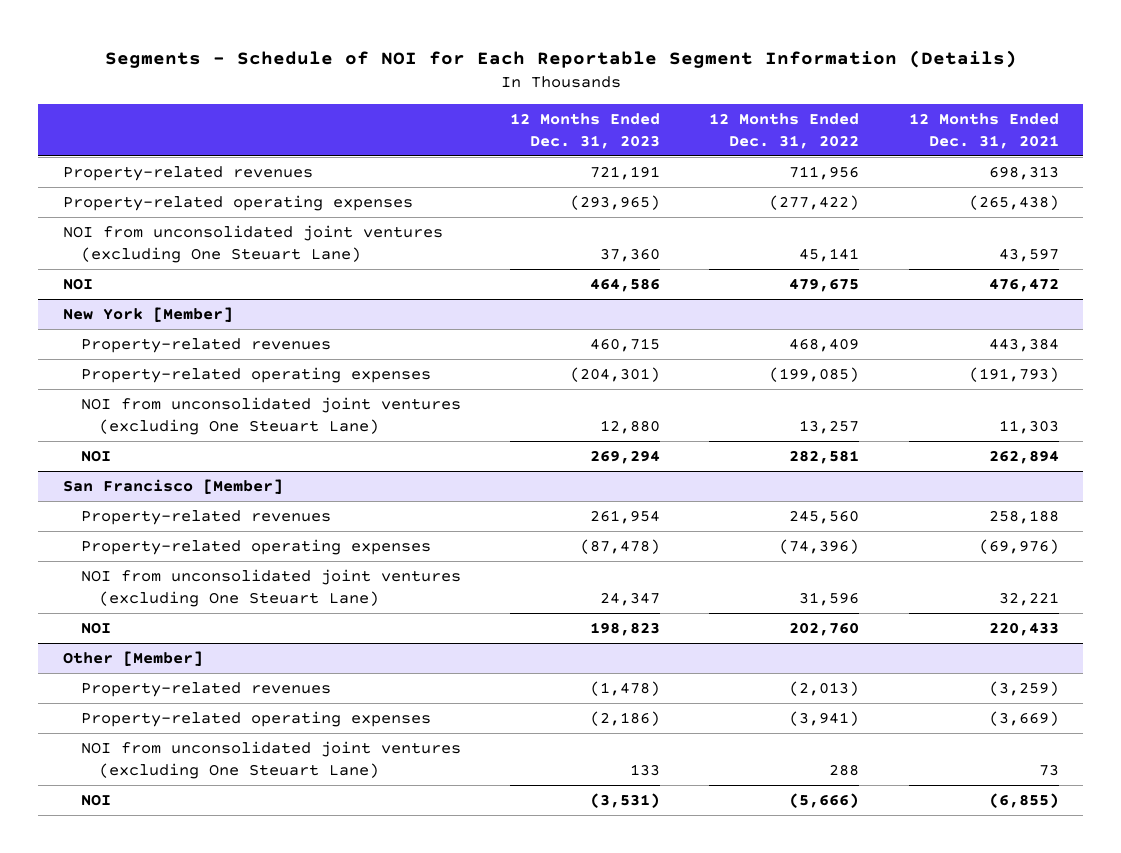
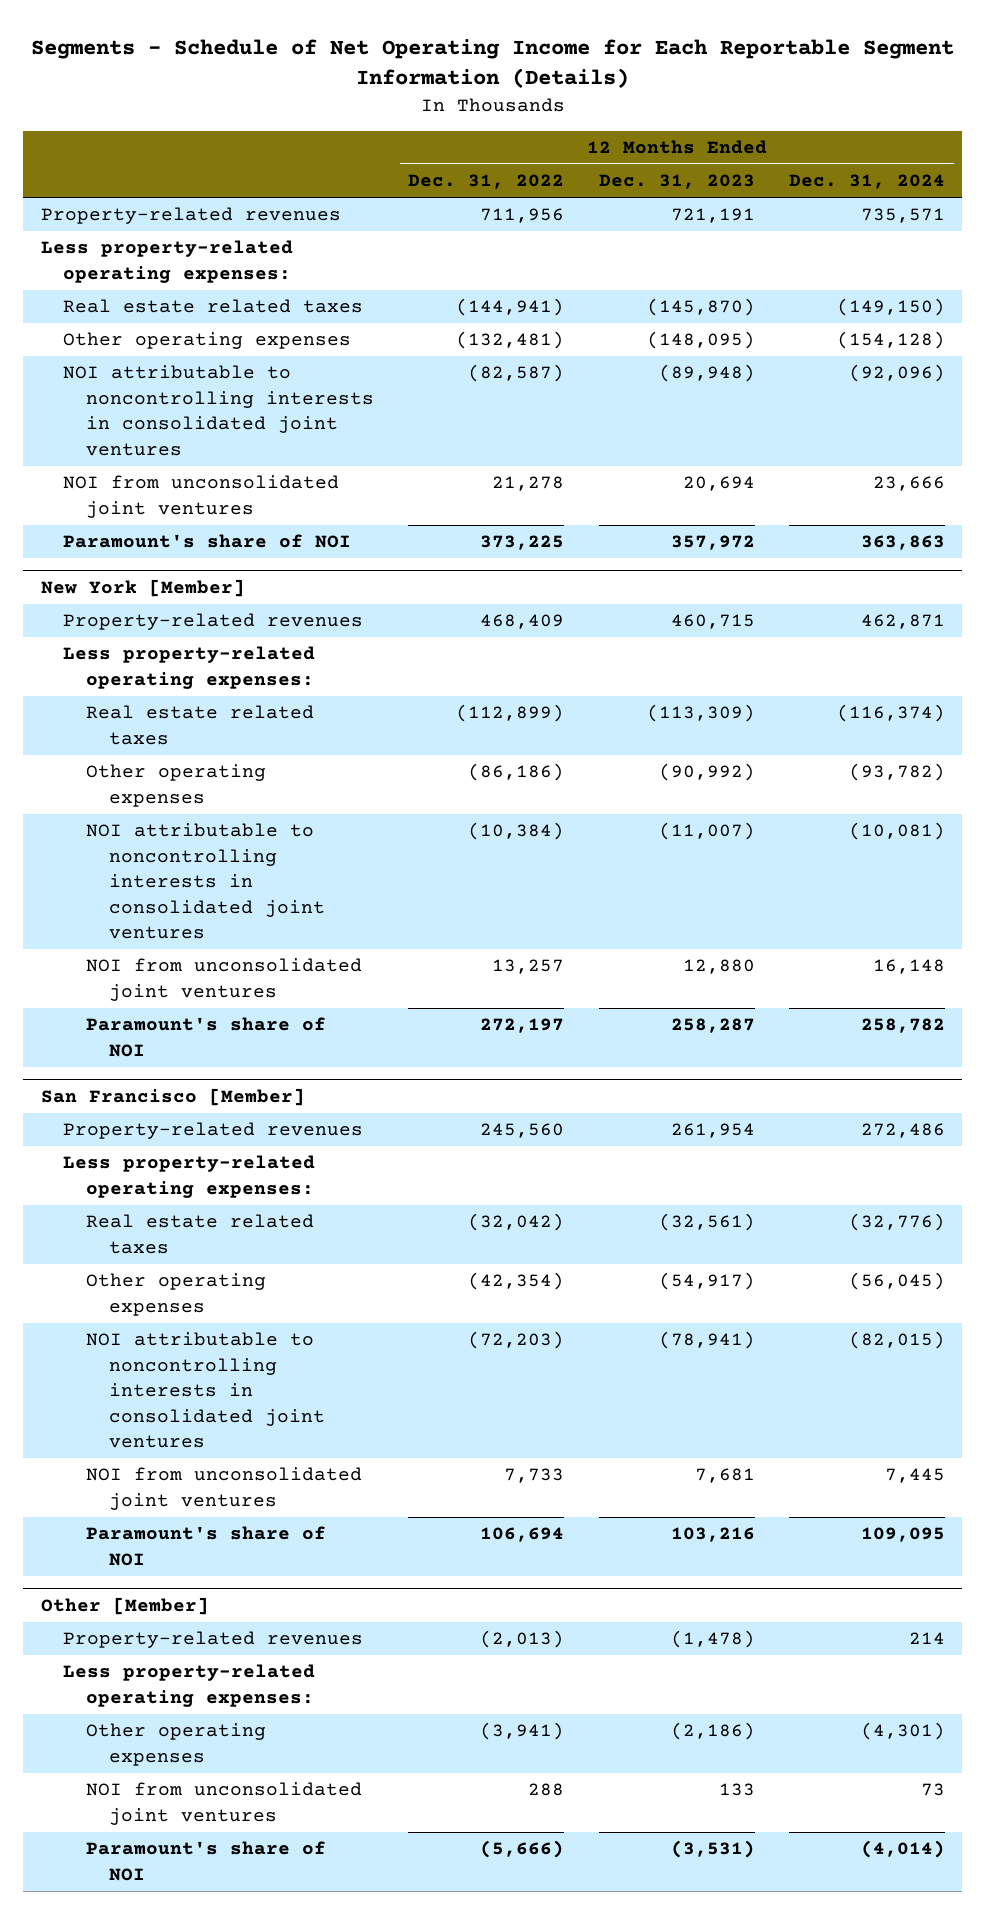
- Segments - Schedule of NOI for Each Reportable Segment Information (Details)
+ Segments - Schedule of Net Operating Income for Each Reportable Segment Information (Details)
- | 12 Months Ended Dec. 31, 2023 | 12 Months Ended Dec. 31, 2022 | 12 Months Ended Dec. 31, 2021
+ | 12 Months Ended Dec. 31, 2022 | 12 Months Ended Dec. 31, 2023 | 12 Months Ended Dec. 31, 2024
- Property-related operating expenses | (293,965) | (277,422) | (265,438)
- NOI from unconsolidated joint ventures (excluding One Steuart Lane) | 37,360 | 45,141 | 43,597
- NOI | 464,586 | 479,675 | 476,472
+ Less property-related operating expenses:
+ Real estate related taxes | (144,941) | (145,870) | (149,150)
+ Other operating expenses | (132,481) | (148,095) | (154,128)
+ NOI attributable to noncontrolling interests in consolidated joint ventures | (82,587) | (89,948) | (92,096)
+ NOI from unconsolidated joint ventures | 21,278 | 20,694 | 23,666
+ Paramount's share of NOI | 373,225 | 357,972 | 363,863
@ New York [Member]
- Property-related operating expenses | (204,301) | (199,085) | (191,793)
- NOI from unconsolidated joint ventures (excluding One Steuart Lane) | 12,880 | 13,257 | 11,303
- NOI | 269,294 | 282,581 | 262,894
+ Less property-related operating expenses:
+ Real estate related taxes | (112,899) | (113,309) | (116,374)
+ Other operating expenses | (86,186) | (90,992) | (93,782)
+ NOI attributable to noncontrolling interests in consolidated joint ventures | (10,384) | (11,007) | (10,081)
+ NOI from unconsolidated joint ventures | 13,257 | 12,880 | 16,148
+ Paramount's share of NOI | 272,197 | 258,287 | 258,782
@ San Francisco [Member]
- Property-related operating expenses | (87,478) | (74,396) | (69,976)
- NOI from unconsolidated joint ventures (excluding One Steuart Lane) | 24,347 | 31,596 | 32,221
- NOI | 198,823 | 202,760 | 220,433
+ Less property-related operating expenses:
+ Real estate related taxes | (32,042) | (32,561) | (32,776)
+ Other operating expenses | (42,354) | (54,917) | (56,045)
+ NOI attributable to noncontrolling interests in consolidated joint ventures | (72,203) | (78,941) | (82,015)
+ NOI from unconsolidated joint ventures | 7,733 | 7,681 | 7,445
+ Paramount's share of NOI | 106,694 | 103,216 | 109,095
@ Other [Member]
- Property-related operating expenses | (2,186) | (3,941) | (3,669)
- NOI from unconsolidated joint ventures (excluding One Steuart Lane) | 133 | 288 | 73
- NOI | (3,531) | (5,666) | (6,855)
+ Less property-related operating expenses:
+ Other operating expenses | (3,941) | (2,186) | (4,301)
+ NOI from unconsolidated joint ventures | 288 | 133 | 73
+ Paramount's share of NOI | (5,666) | (3,531) | (4,014)

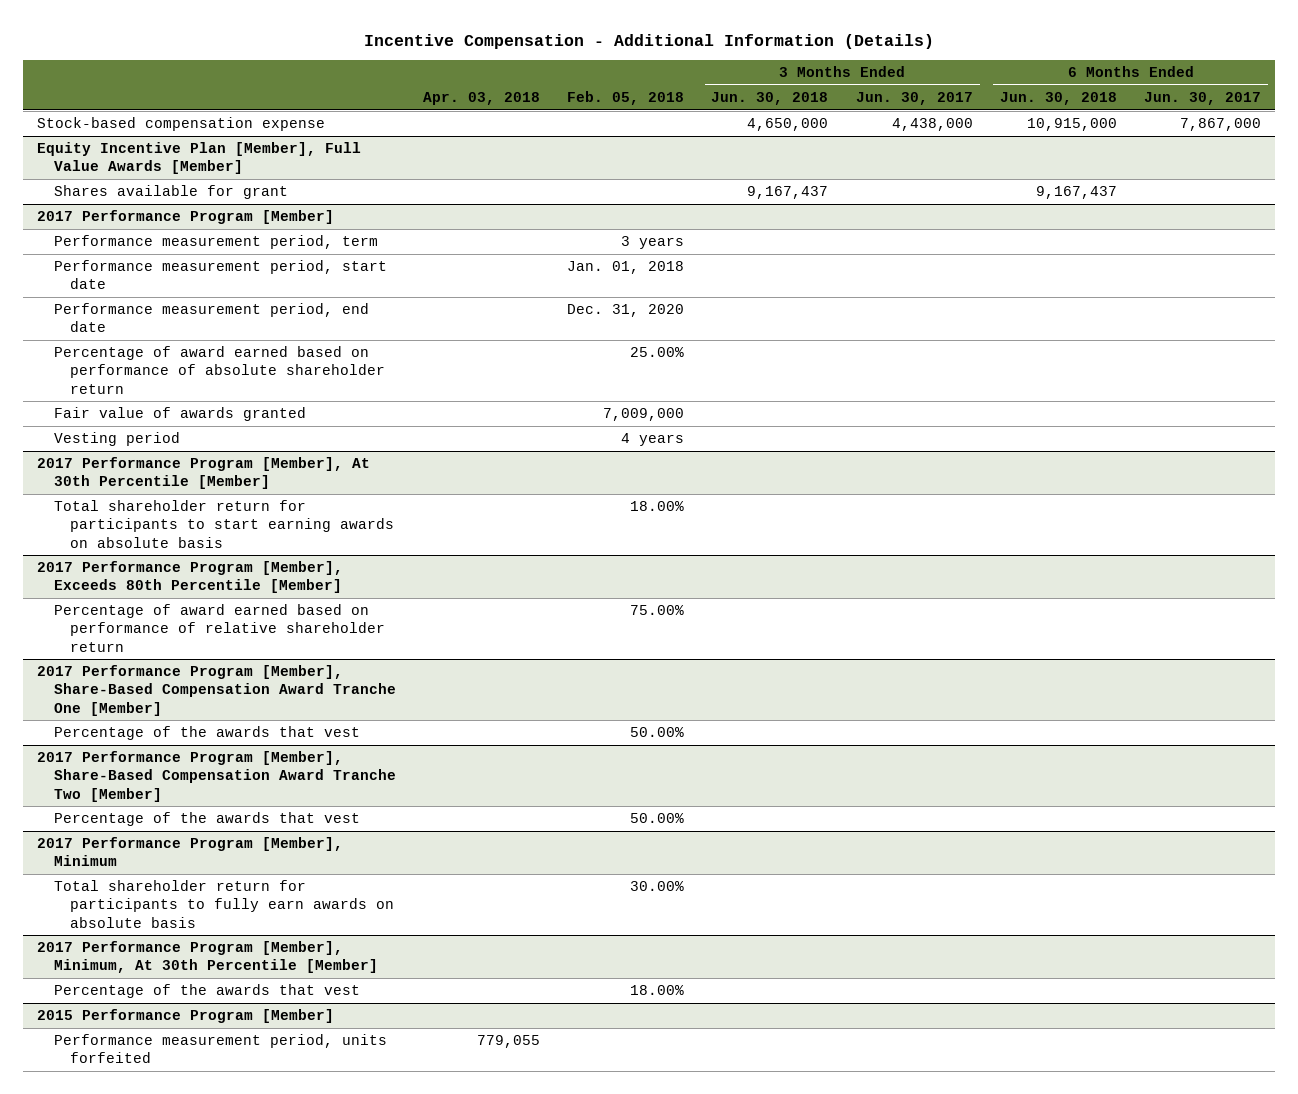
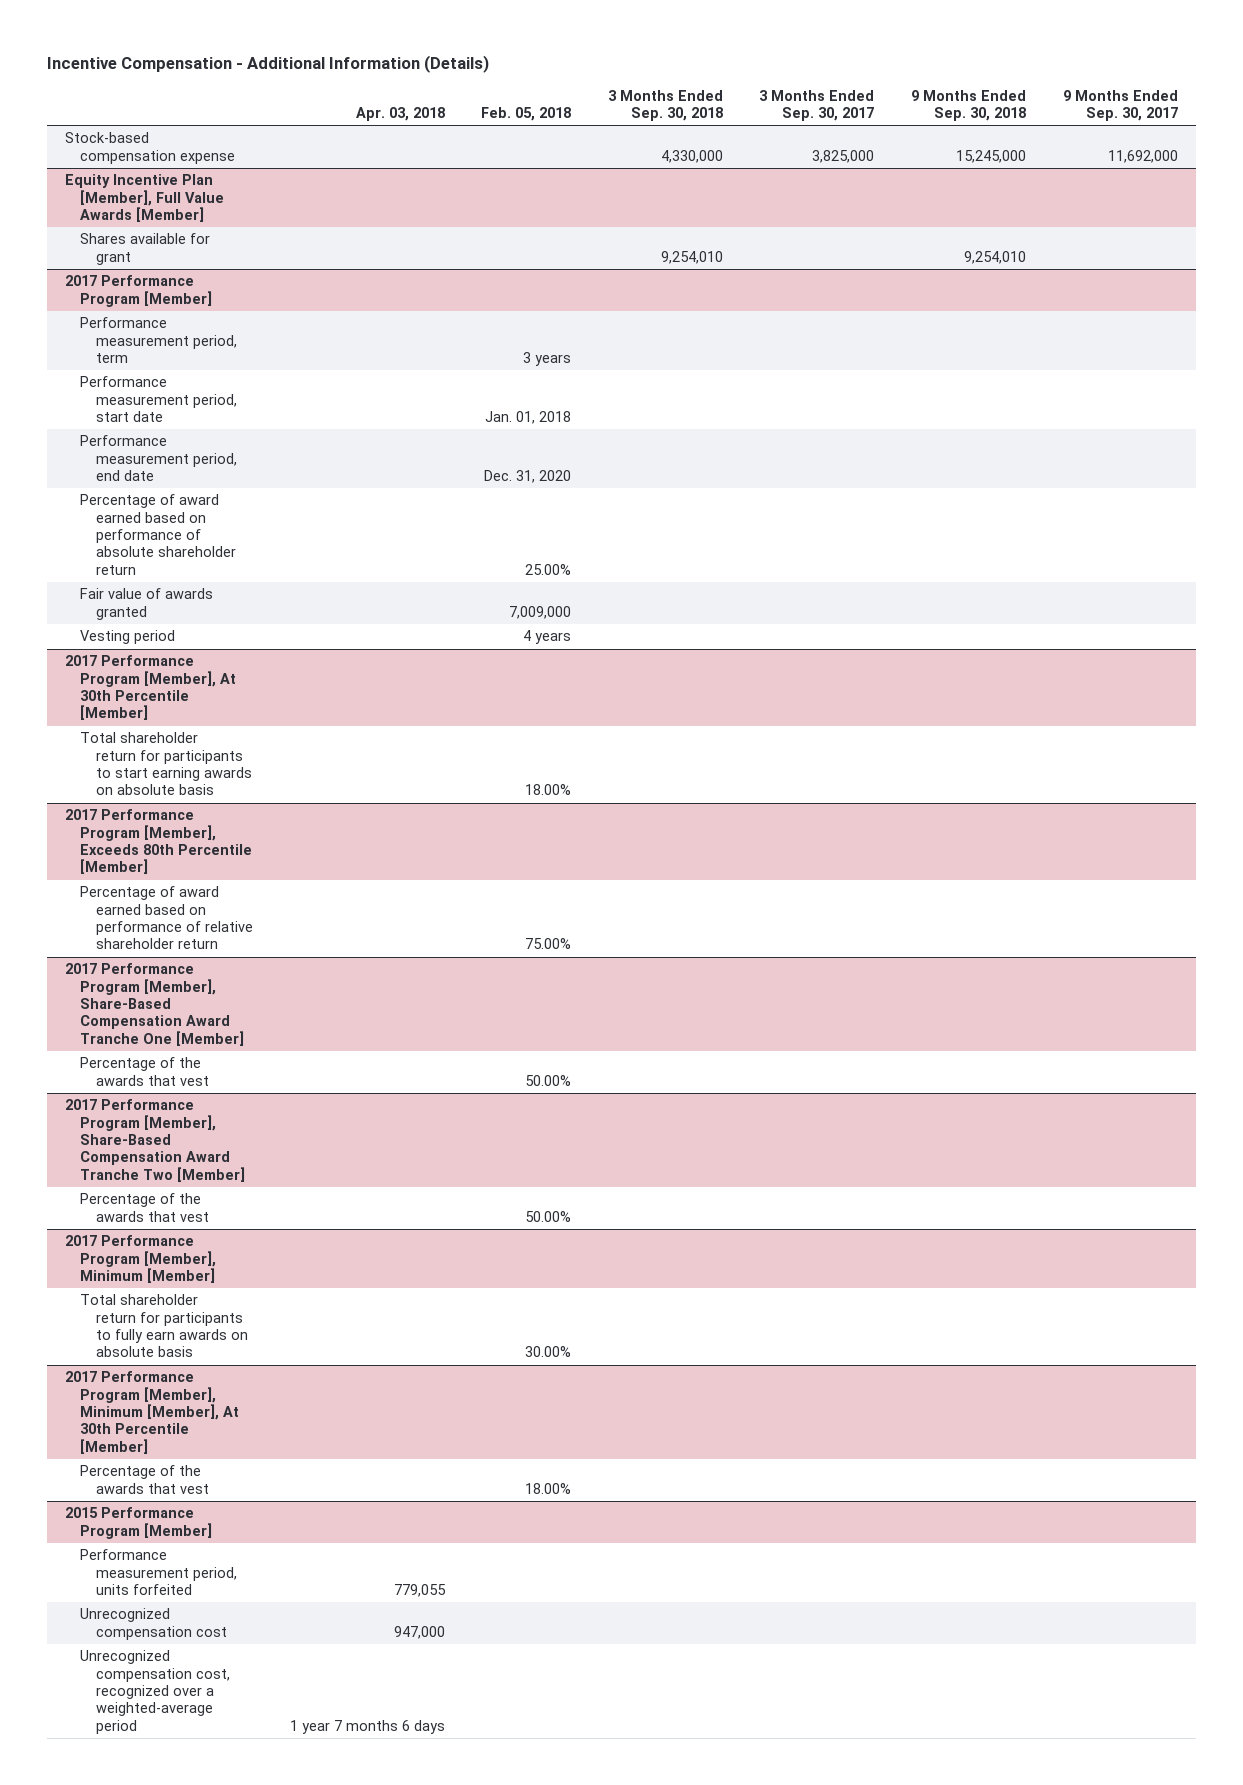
- | Apr. 03, 2018 | Feb. 05, 2018 | 3 Months Ended Jun. 30, 2018 | 3 Months Ended Jun. 30, 2017 | 6 Months Ended Jun. 30, 2018 | 6 Months Ended Jun. 30, 2017
+ | Apr. 03, 2018 | Feb. 05, 2018 | 3 Months Ended Sep. 30, 2018 | 3 Months Ended Sep. 30, 2017 | 9 Months Ended Sep. 30, 2018 | 9 Months Ended Sep. 30, 2017
- 2017 Performance Program [Member], Minimum
+ 2017 Performance Program [Member], Minimum [Member]
- 2017 Performance Program [Member], Minimum, At 30th Percentile [Member]
+ 2017 Performance Program [Member], Minimum [Member], At 30th Percentile [Member]
@ 2015 Performance Program [Member]
+ Unrecognized compensation cost | 947,000 | | | | |
+ Unrecognized compensation cost, recognized over a weighted-average period | 1 year 7 months 6 days | | | | |

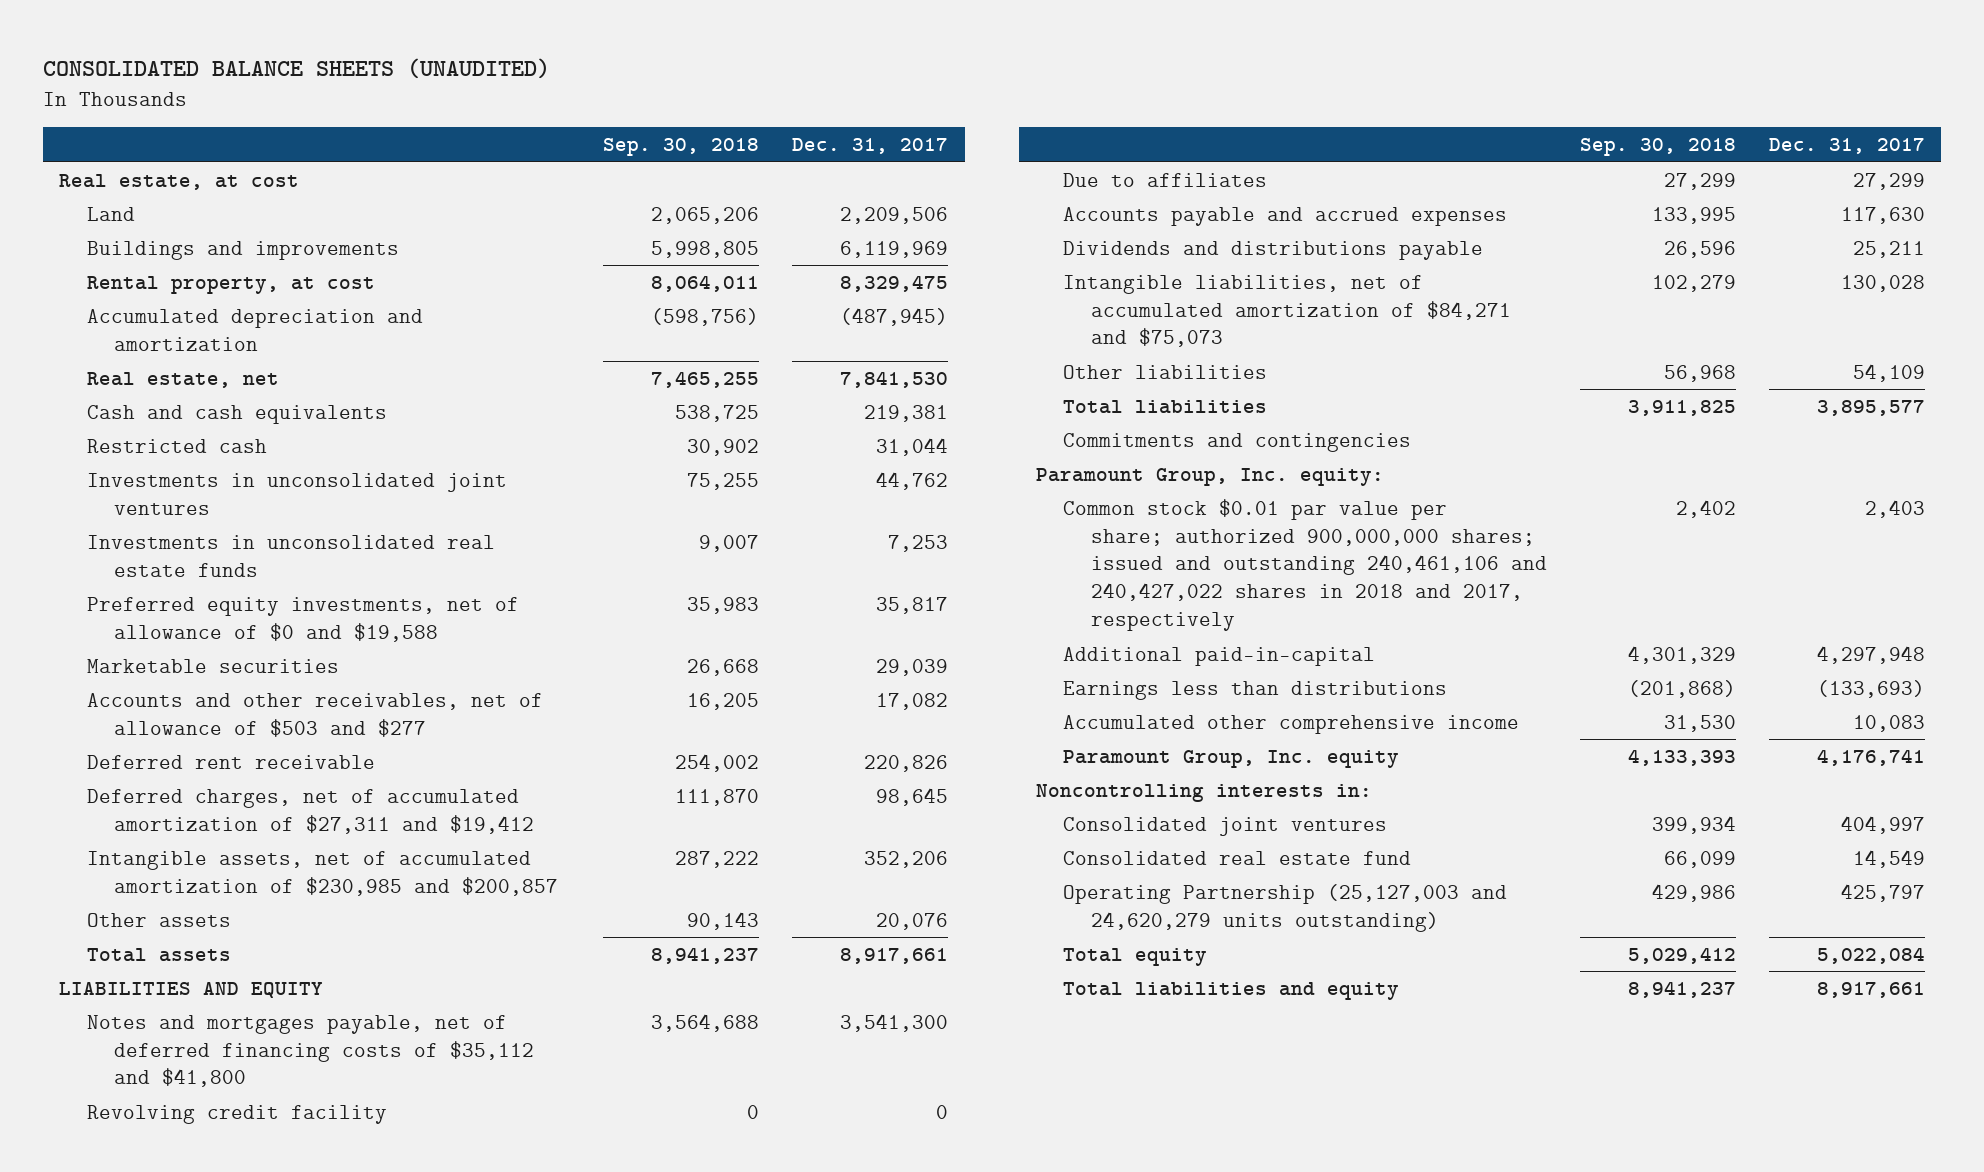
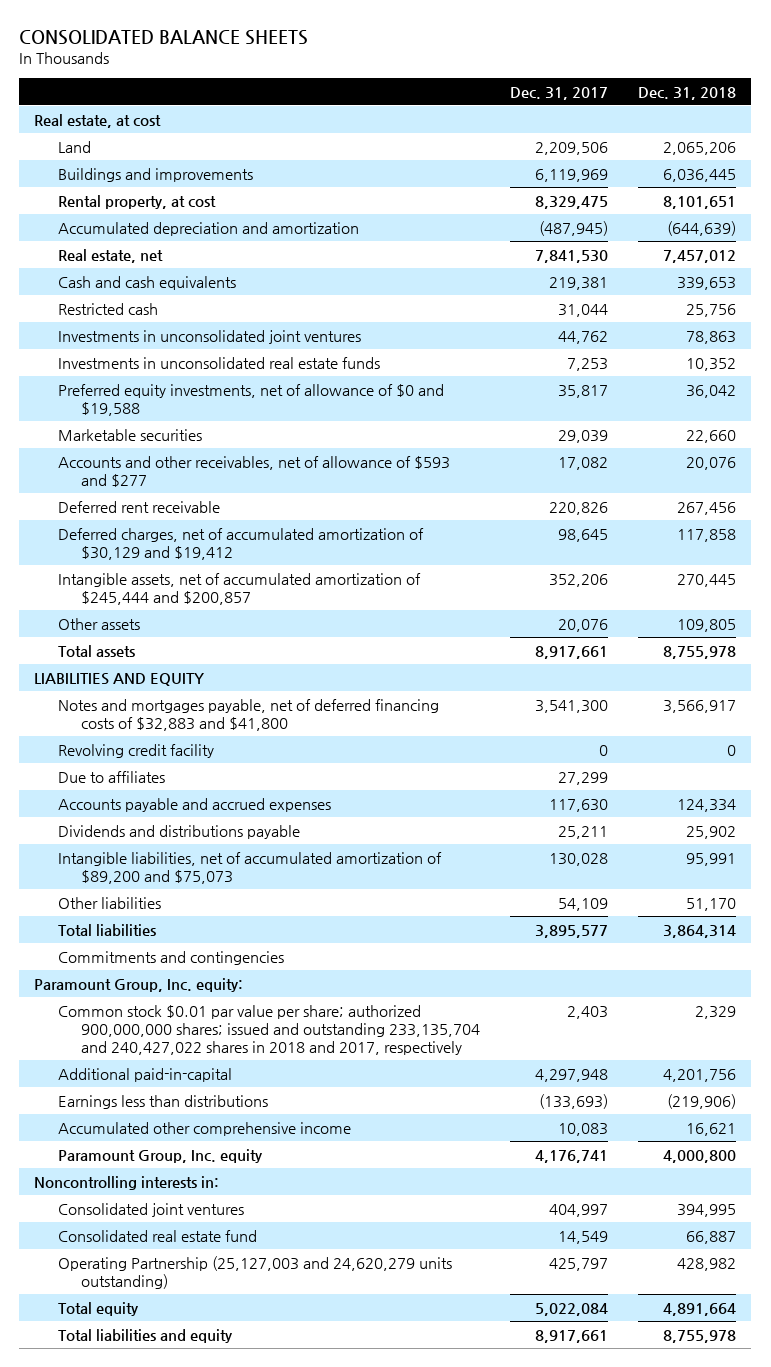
- CONSOLIDATED BALANCE SHEETS (UNAUDITED)
+ CONSOLIDATED BALANCE SHEETS
- | Sep. 30, 2018 | Dec. 31, 2017
+ | Dec. 31, 2017 | Dec. 31, 2018
- Accounts and other receivables, net of allowance of $503 and $277 | 16,205 | 17,082
+ Accounts and other receivables, net of allowance of $593 and $277 | 17,082 | 20,076
- Deferred charges, net of accumulated amortization of $27,311 and $19,412 | 111,870 | 98,645
- Intangible assets, net of accumulated amortization of $230,985 and $200,857 | 287,222 | 352,206
+ Deferred charges, net of accumulated amortization of $30,129 and $19,412 | 98,645 | 117,858
+ Intangible assets, net of accumulated amortization of $245,444 and $200,857 | 352,206 | 270,445
- Notes and mortgages payable, net of deferred financing costs of $35,112 and $41,800 | 3,564,688 | 3,541,300
+ Notes and mortgages payable, net of deferred financing costs of $32,883 and $41,800 | 3,541,300 | 3,566,917
- Intangible liabilities, net of accumulated amortization of $84,271 and $75,073 | 102,279 | 130,028
+ Intangible liabilities, net of accumulated amortization of $89,200 and $75,073 | 130,028 | 95,991
- Common stock $0.01 par value per share; authorized 900,000,000 shares; issued and outstanding 240,461,106 and 240,427,022 shares in 2018 and 2017, respectively | 2,402 | 2,403
+ Common stock $0.01 par value per share; authorized 900,000,000 shares; issued and outstanding 233,135,704 and 240,427,022 shares in 2018 and 2017, respectively | 2,403 | 2,329

